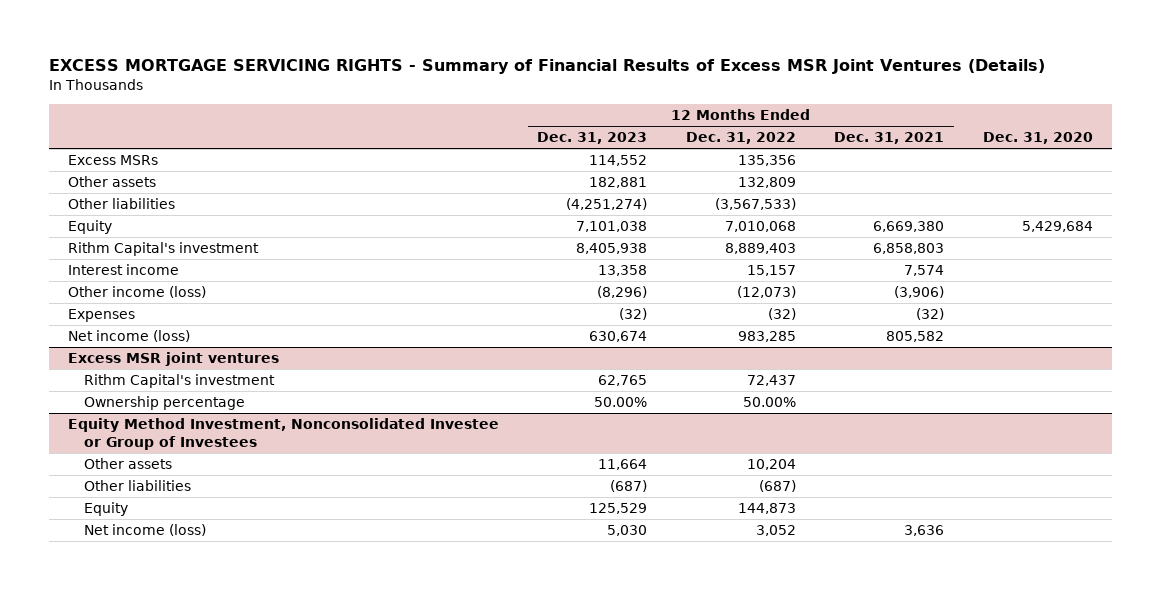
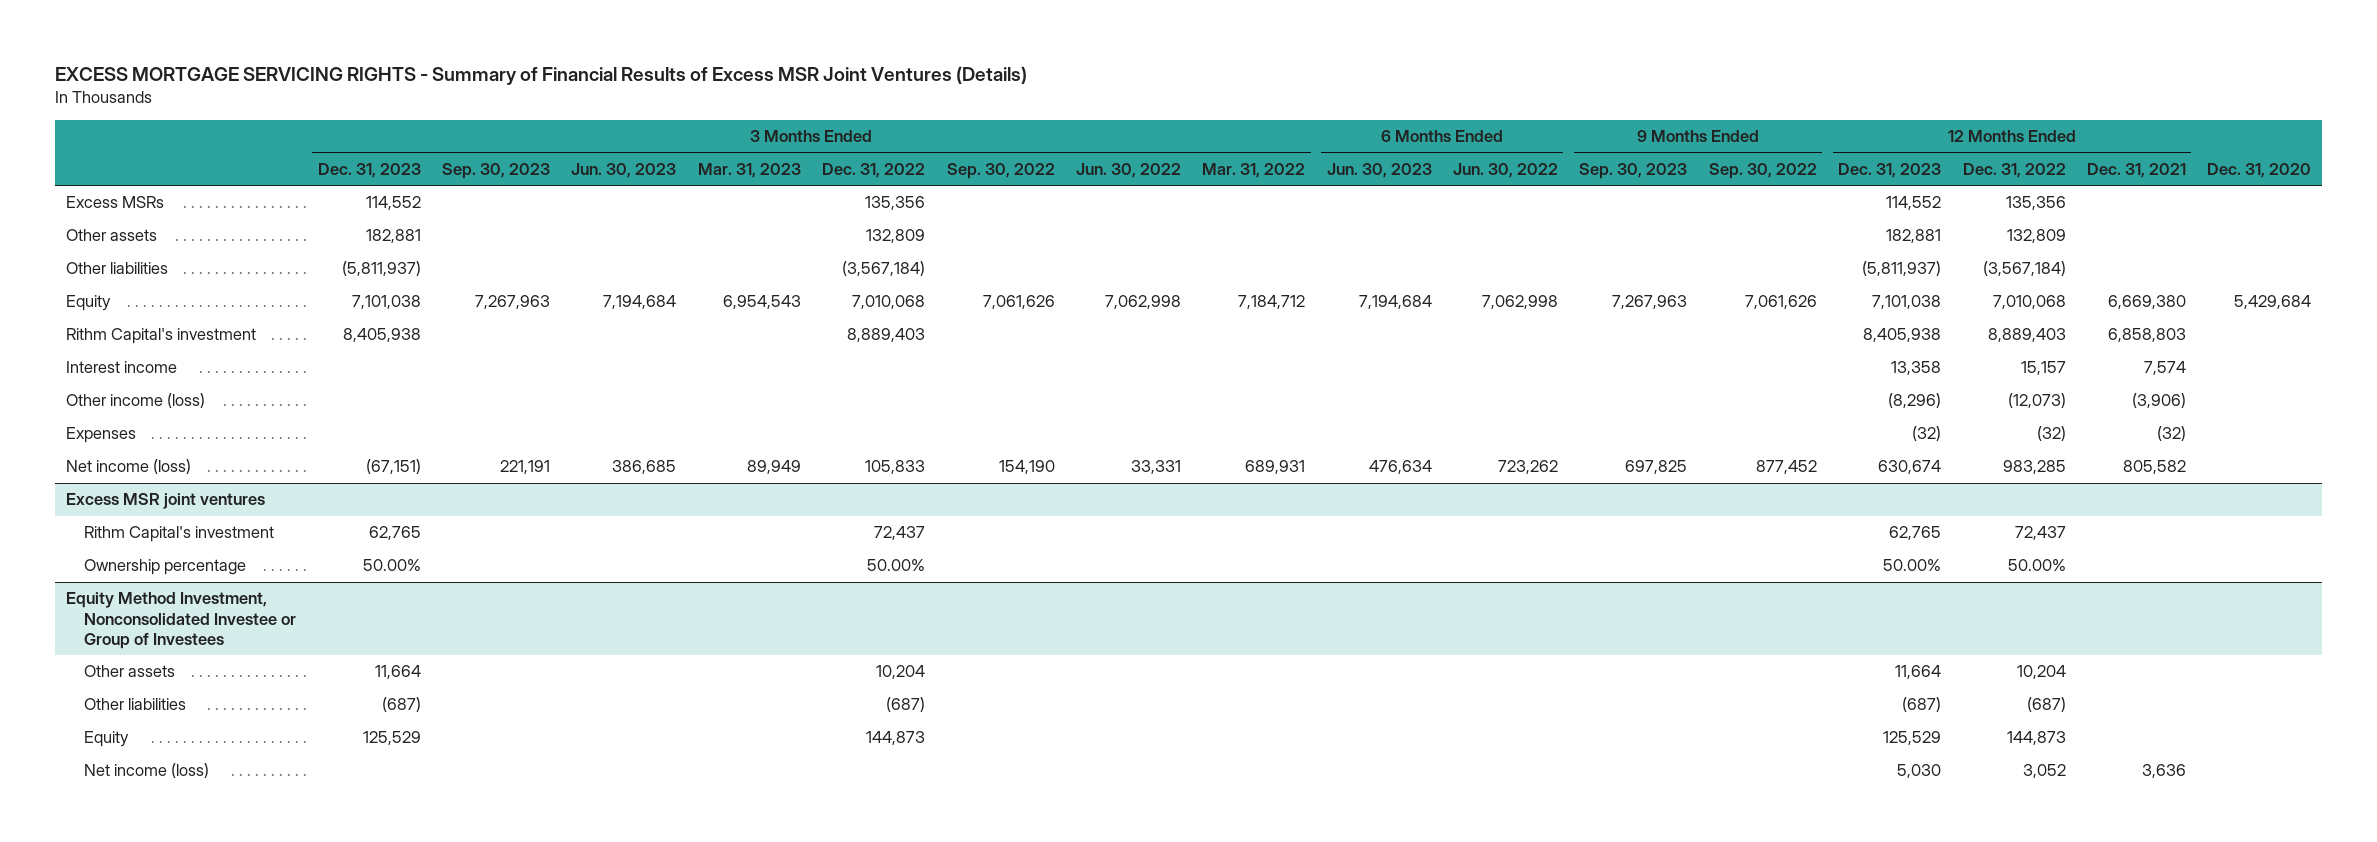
- | 12 Months Ended Dec. 31, 2023 | 12 Months Ended Dec. 31, 2022 | 12 Months Ended Dec. 31, 2021 | Dec. 31, 2020
+ | 3 Months Ended Dec. 31, 2023 | 3 Months Ended Sep. 30, 2023 | 3 Months Ended Jun. 30, 2023 | 3 Months Ended Mar. 31, 2023 | 3 Months Ended Dec. 31, 2022 | 3 Months Ended Sep. 30, 2022 | 3 Months Ended Jun. 30, 2022 | 3 Months Ended Mar. 31, 2022 | 6 Months Ended Jun. 30, 2023 | 6 Months Ended Jun. 30, 2022 | 9 Months Ended Sep. 30, 2023 | 9 Months Ended Sep. 30, 2022 | 12 Months Ended Dec. 31, 2023 | 12 Months Ended Dec. 31, 2022 | 12 Months Ended Dec. 31, 2021 | Dec. 31, 2020
- Other liabilities | (4,251,274) | (3,567,533) | |
+ Other liabilities | (5,811,937) | | | | (3,567,184) | | | | | | | | (5,811,937) | (3,567,184) | |

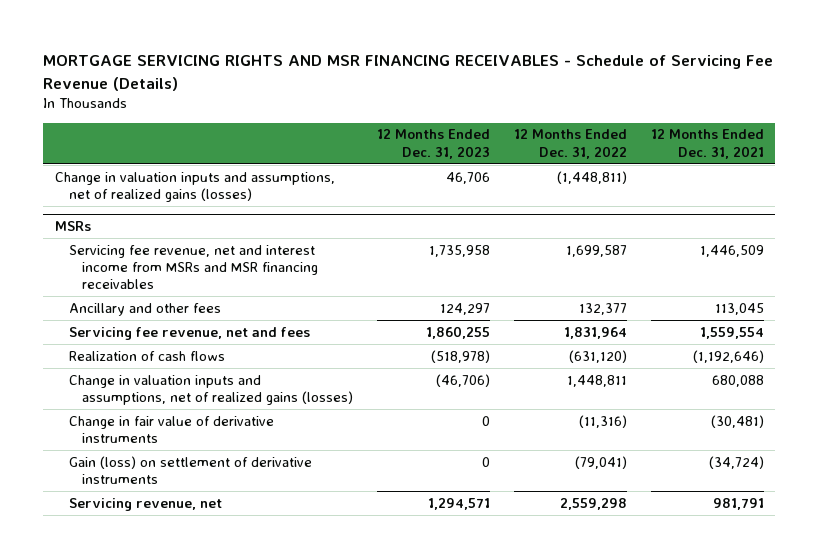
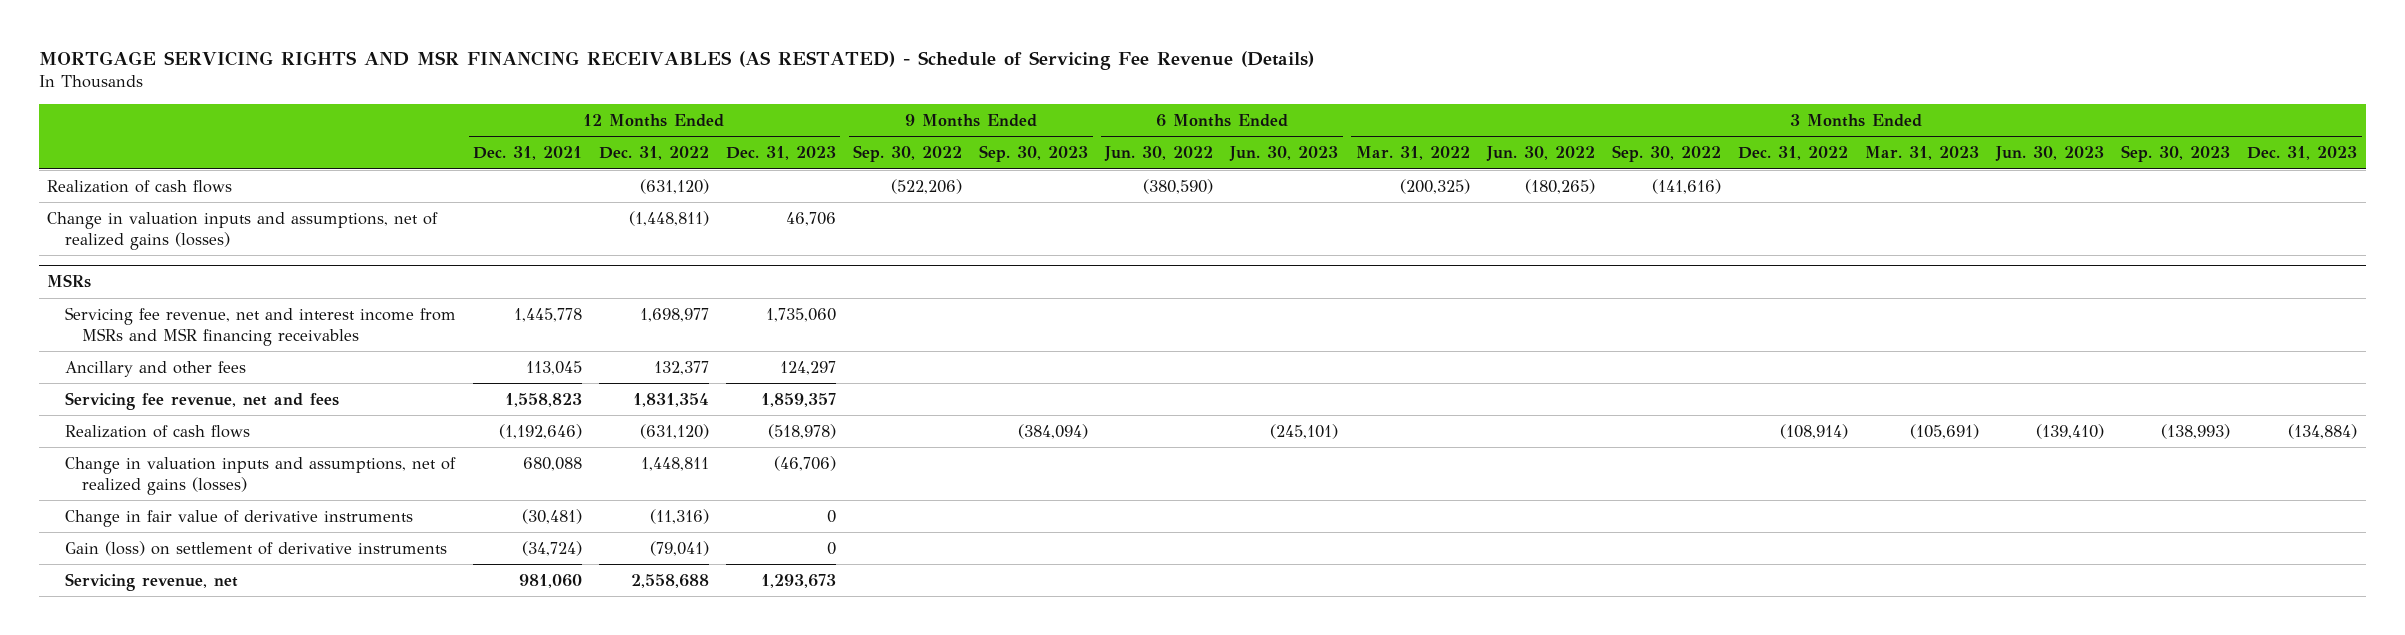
- MORTGAGE SERVICING RIGHTS AND MSR FINANCING RECEIVABLES - Schedule of Servicing Fee Revenue (Details)
+ MORTGAGE SERVICING RIGHTS AND MSR FINANCING RECEIVABLES (AS RESTATED) - Schedule of Servicing Fee Revenue (Details)
- | 12 Months Ended Dec. 31, 2023 | 12 Months Ended Dec. 31, 2022 | 12 Months Ended Dec. 31, 2021
+ | 12 Months Ended Dec. 31, 2021 | 12 Months Ended Dec. 31, 2022 | 12 Months Ended Dec. 31, 2023 | 9 Months Ended Sep. 30, 2022 | 9 Months Ended Sep. 30, 2023 | 6 Months Ended Jun. 30, 2022 | 6 Months Ended Jun. 30, 2023 | 3 Months Ended Mar. 31, 2022 | 3 Months Ended Jun. 30, 2022 | 3 Months Ended Sep. 30, 2022 | 3 Months Ended Dec. 31, 2022 | 3 Months Ended Mar. 31, 2023 | 3 Months Ended Jun. 30, 2023 | 3 Months Ended Sep. 30, 2023 | 3 Months Ended Dec. 31, 2023
+ Realization of cash flows | | (631,120) | | (522,206) | | (380,590) | | (200,325) | (180,265) | (141,616) | | | | |
@ MSRs
- Servicing fee revenue, net and interest income from MSRs and MSR financing receivables | 1,735,958 | 1,699,587 | 1,446,509
+ Servicing fee revenue, net and interest income from MSRs and MSR financing receivables | 1,445,778 | 1,698,977 | 1,735,060 | | | | | | | | | | | |
- Servicing fee revenue, net and fees | 1,860,255 | 1,831,964 | 1,559,554
+ Servicing fee revenue, net and fees | 1,558,823 | 1,831,354 | 1,859,357 | | | | | | | | | | | |
- Servicing revenue, net | 1,294,571 | 2,559,298 | 981,791
+ Servicing revenue, net | 981,060 | 2,558,688 | 1,293,673 | | | | | | | | | | | |

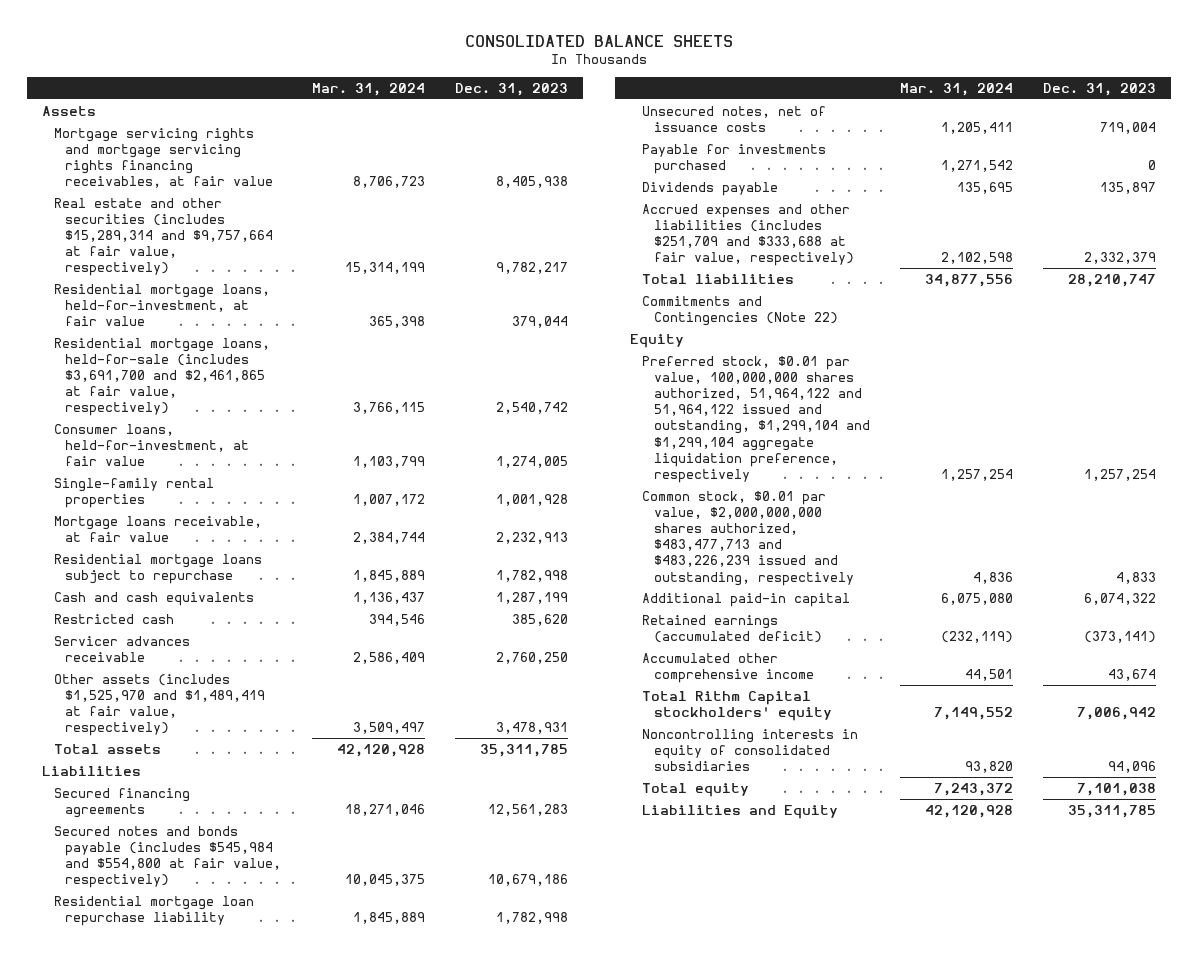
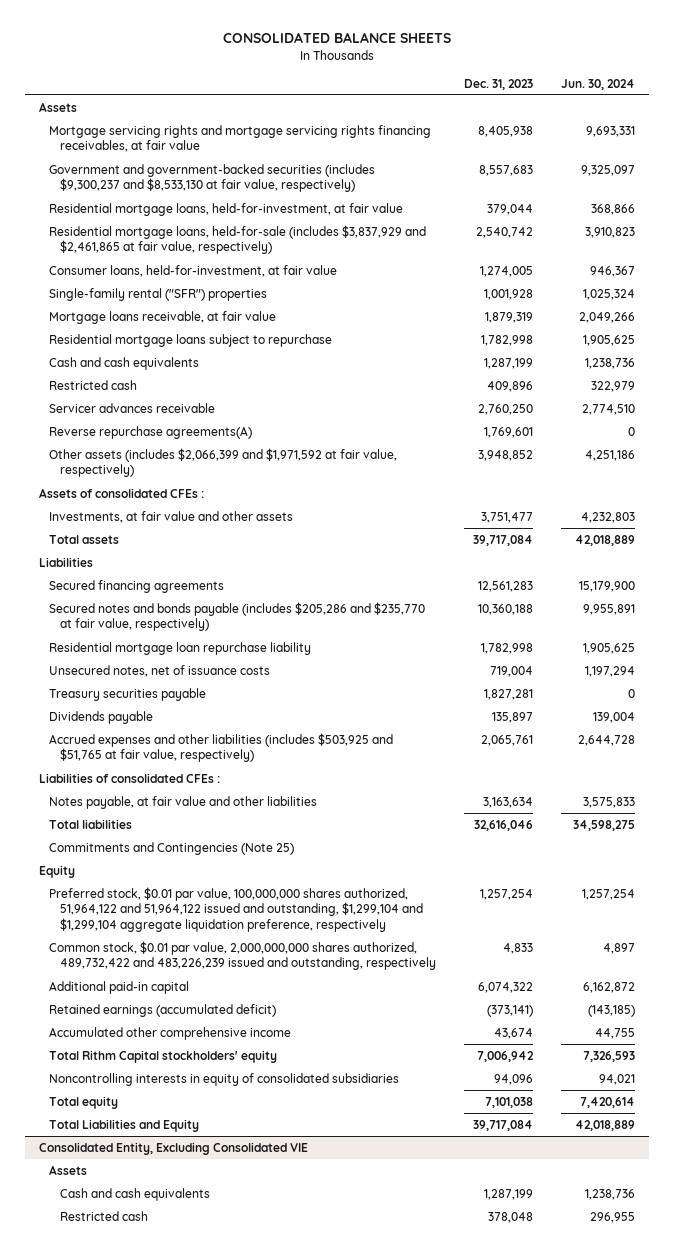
- | Mar. 31, 2024 | Dec. 31, 2023
+ | Dec. 31, 2023 | Jun. 30, 2024
- Real estate and other securities (includes $15,289,314 and $9,757,664 at fair value, respectively) | 15,314,199 | 9,782,217
+ Government and government-backed securities (includes $9,300,237 and $8,533,130 at fair value, respectively) | 8,557,683 | 9,325,097
- Residential mortgage loans, held-for-sale (includes $3,691,700 and $2,461,865 at fair value, respectively) | 3,766,115 | 2,540,742
+ Residential mortgage loans, held-for-sale (includes $3,837,929 and $2,461,865 at fair value, respectively) | 2,540,742 | 3,910,823
- Single-family rental properties | 1,007,172 | 1,001,928
- Mortgage loans receivable, at fair value | 2,384,744 | 2,232,913
+ Single-family rental ("SFR") properties | 1,001,928 | 1,025,324
+ Mortgage loans receivable, at fair value | 1,879,319 | 2,049,266
- Restricted cash | 394,546 | 385,620
+ Restricted cash | 409,896 | 322,979
- Other assets (includes $1,525,970 and $1,489,419 at fair value, respectively) | 3,509,497 | 3,478,931
- Total assets | 42,120,928 | 35,311,785
+ Reverse repurchase agreements(A) | 1,769,601 | 0
+ Other assets (includes $2,066,399 and $1,971,592 at fair value, respectively) | 3,948,852 | 4,251,186
+ Assets of consolidated CFEs :
+ Investments, at fair value and other assets | 3,751,477 | 4,232,803
+ Total assets | 39,717,084 | 42,018,889
- Secured notes and bonds payable (includes $545,984 and $554,800 at fair value, respectively) | 10,045,375 | 10,679,186
+ Secured notes and bonds payable (includes $205,286 and $235,770 at fair value, respectively) | 10,360,188 | 9,955,891
- Payable for investments purchased | 1,271,542 | 0
+ Treasury securities payable | 1,827,281 | 0
- Accrued expenses and other liabilities (includes $251,709 and $333,688 at fair value, respectively) | 2,102,598 | 2,332,379
- Total liabilities | 34,877,556 | 28,210,747
- Commitments and Contingencies (Note 22)
+ Accrued expenses and other liabilities (includes $503,925 and $51,765 at fair value, respectively) | 2,065,761 | 2,644,728
+ Liabilities of consolidated CFEs :
+ Notes payable, at fair value and other liabilities | 3,163,634 | 3,575,833
+ Total liabilities | 32,616,046 | 34,598,275
+ Commitments and Contingencies (Note 25)
- Common stock, $0.01 par value, $2,000,000,000 shares authorized, $483,477,713 and $483,226,239 issued and outstanding, respectively | 4,836 | 4,833
+ Common stock, $0.01 par value, 2,000,000,000 shares authorized, 489,732,422 and 483,226,239 issued and outstanding, respectively | 4,833 | 4,897
- Liabilities and Equity | 42,120,928 | 35,311,785
+ Total Liabilities and Equity | 39,717,084 | 42,018,889
+ Consolidated Entity, Excluding Consolidated VIE
+ Assets
+ Cash and cash equivalents | 1,287,199 | 1,238,736
+ Restricted cash | 378,048 | 296,955

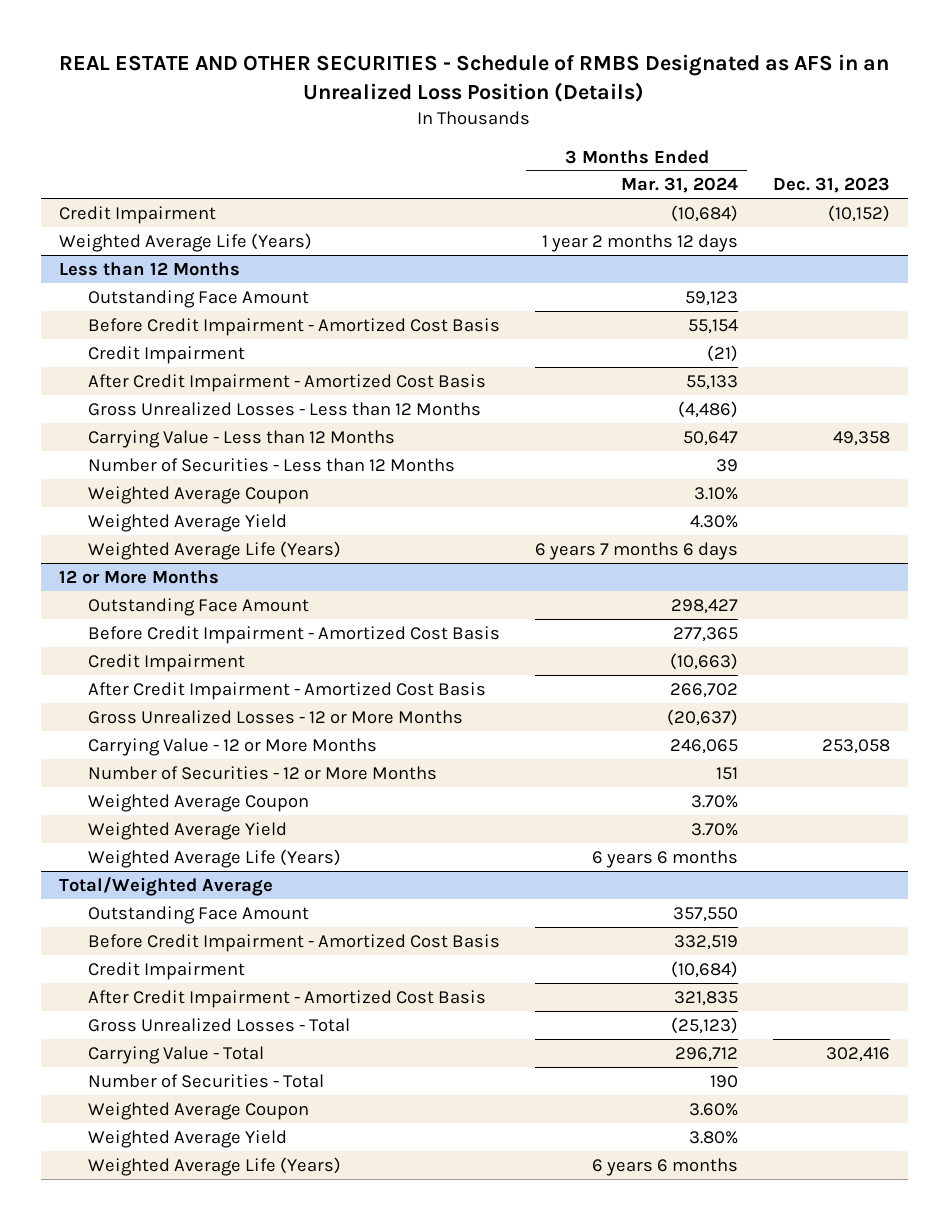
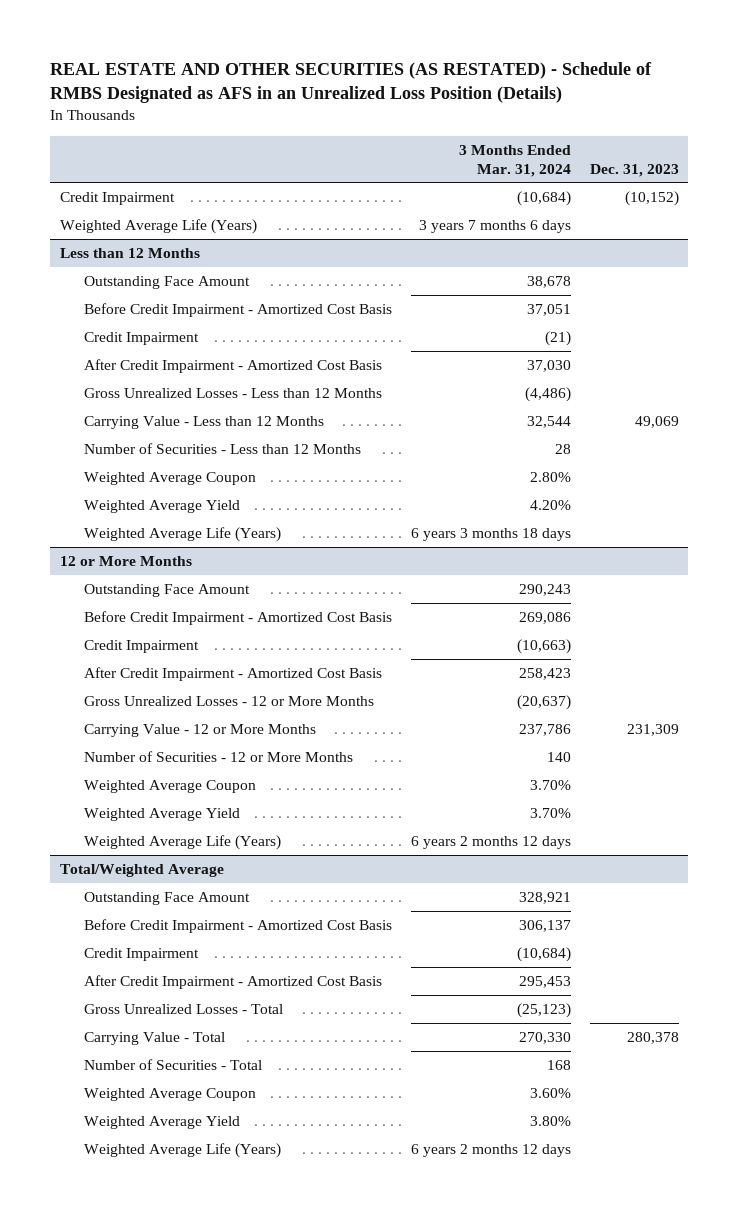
- REAL ESTATE AND OTHER SECURITIES - Schedule of RMBS Designated as AFS in an Unrealized Loss Position (Details)
+ REAL ESTATE AND OTHER SECURITIES (AS RESTATED) - Schedule of RMBS Designated as AFS in an Unrealized Loss Position (Details)
- Weighted Average Life (Years) | 1 year 2 months 12 days |
+ Weighted Average Life (Years) | 3 years 7 months 6 days |
@ Less than 12 Months
- Outstanding Face Amount | 59,123 |
- Before Credit Impairment - Amortized Cost Basis | 55,154 |
+ Outstanding Face Amount | 38,678 |
+ Before Credit Impairment - Amortized Cost Basis | 37,051 |
- After Credit Impairment - Amortized Cost Basis | 55,133 |
+ After Credit Impairment - Amortized Cost Basis | 37,030 |
- Carrying Value - Less than 12 Months | 50,647 | 49,358
- Number of Securities - Less than 12 Months | 39 |
- Weighted Average Coupon | 3.10% |
- Weighted Average Yield | 4.30% |
- Weighted Average Life (Years) | 6 years 7 months 6 days |
+ Carrying Value - Less than 12 Months | 32,544 | 49,069
+ Number of Securities - Less than 12 Months | 28 |
+ Weighted Average Coupon | 2.80% |
+ Weighted Average Yield | 4.20% |
+ Weighted Average Life (Years) | 6 years 3 months 18 days |
@ 12 or More Months
- Outstanding Face Amount | 298,427 |
- Before Credit Impairment - Amortized Cost Basis | 277,365 |
+ Outstanding Face Amount | 290,243 |
+ Before Credit Impairment - Amortized Cost Basis | 269,086 |
- After Credit Impairment - Amortized Cost Basis | 266,702 |
+ After Credit Impairment - Amortized Cost Basis | 258,423 |
- Carrying Value - 12 or More Months | 246,065 | 253,058
- Number of Securities - 12 or More Months | 151 |
+ Carrying Value - 12 or More Months | 237,786 | 231,309
+ Number of Securities - 12 or More Months | 140 |
- Weighted Average Life (Years) | 6 years 6 months |
+ Weighted Average Life (Years) | 6 years 2 months 12 days |
@ Total/Weighted Average
- Outstanding Face Amount | 357,550 |
- Before Credit Impairment - Amortized Cost Basis | 332,519 |
+ Outstanding Face Amount | 328,921 |
+ Before Credit Impairment - Amortized Cost Basis | 306,137 |
- After Credit Impairment - Amortized Cost Basis | 321,835 |
+ After Credit Impairment - Amortized Cost Basis | 295,453 |
- Carrying Value - Total | 296,712 | 302,416
- Number of Securities - Total | 190 |
+ Carrying Value - Total | 270,330 | 280,378
+ Number of Securities - Total | 168 |
- Weighted Average Life (Years) | 6 years 6 months |
+ Weighted Average Life (Years) | 6 years 2 months 12 days |

